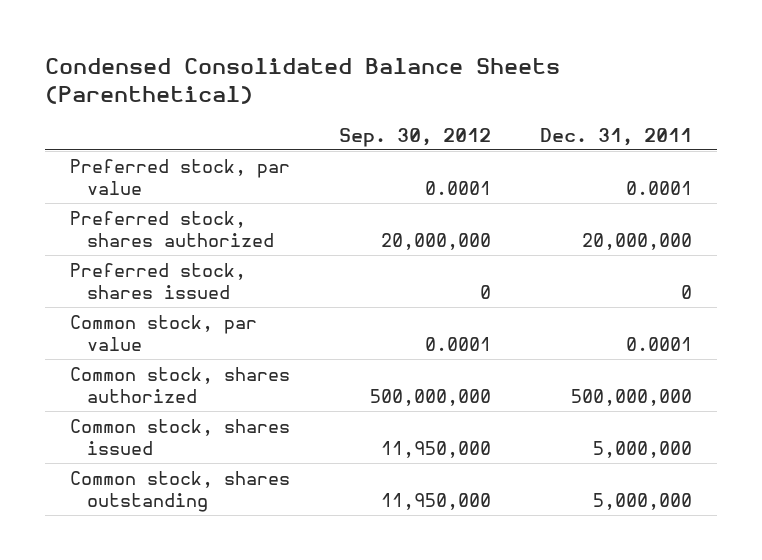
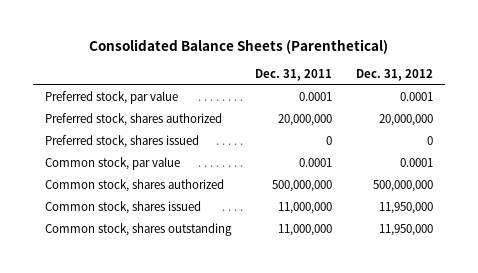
- Condensed Consolidated Balance Sheets (Parenthetical)
+ Consolidated Balance Sheets (Parenthetical)
- | Sep. 30, 2012 | Dec. 31, 2011
+ | Dec. 31, 2011 | Dec. 31, 2012
- Common stock, shares issued | 11,950,000 | 5,000,000
- Common stock, shares outstanding | 11,950,000 | 5,000,000
+ Common stock, shares issued | 11,000,000 | 11,950,000
+ Common stock, shares outstanding | 11,000,000 | 11,950,000

